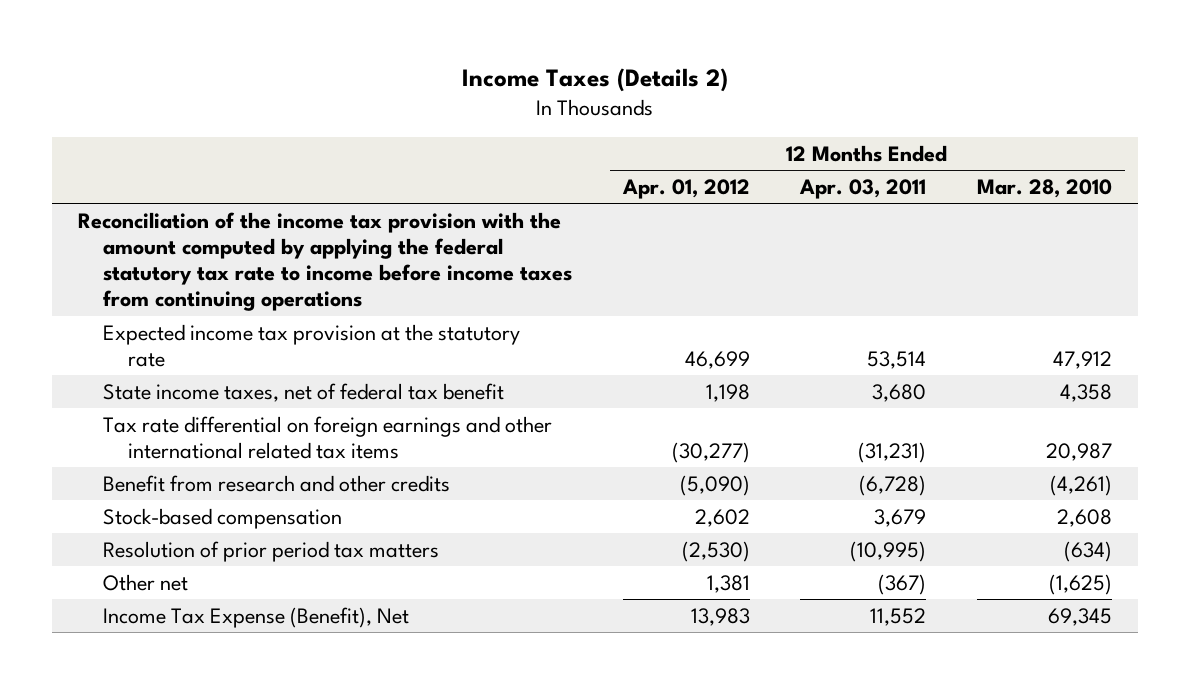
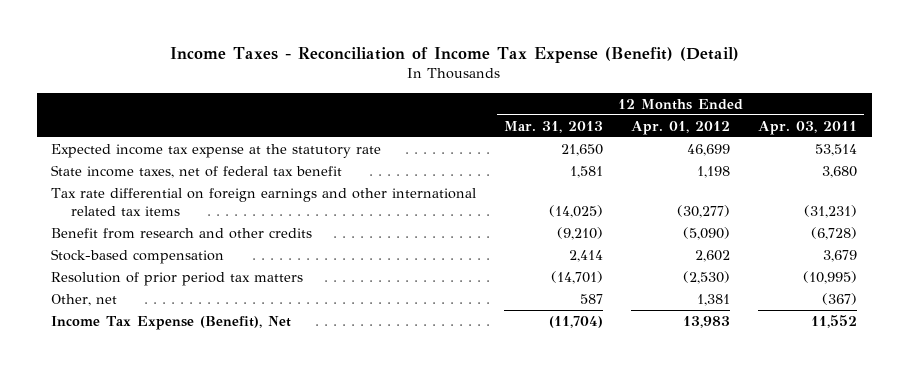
- Income Taxes (Details 2)
+ Income Taxes - Reconciliation of Income Tax Expense (Benefit) (Detail)
- | 12 Months Ended Apr. 01, 2012 | 12 Months Ended Apr. 03, 2011 | 12 Months Ended Mar. 28, 2010
+ | 12 Months Ended Mar. 31, 2013 | 12 Months Ended Apr. 01, 2012 | 12 Months Ended Apr. 03, 2011
- Reconciliation of the income tax provision with the amount computed by applying the federal statutory tax rate to income before income taxes from continuing operations
- Expected income tax provision at the statutory rate | 46,699 | 53,514 | 47,912
+ Expected income tax expense at the statutory rate | 21,650 | 46,699 | 53,514
- Other net | 1,381 | (367) | (1,625)
+ Other, net | 587 | 1,381 | (367)

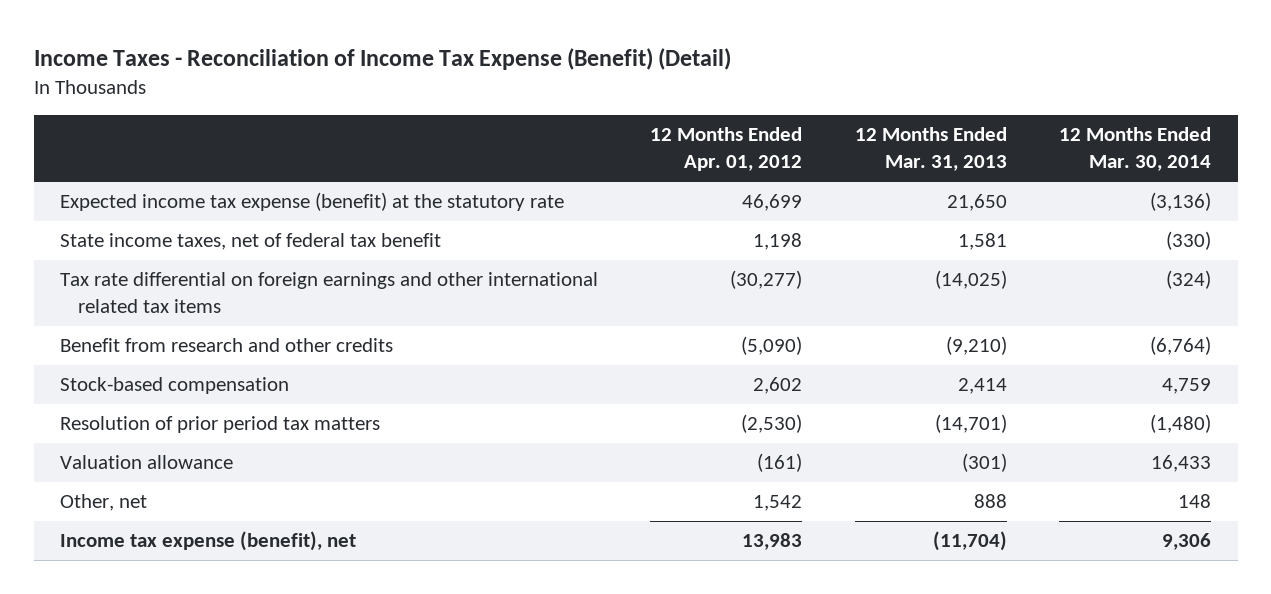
- | 12 Months Ended Mar. 31, 2013 | 12 Months Ended Apr. 01, 2012 | 12 Months Ended Apr. 03, 2011
+ | 12 Months Ended Apr. 01, 2012 | 12 Months Ended Mar. 31, 2013 | 12 Months Ended Mar. 30, 2014
- Expected income tax expense at the statutory rate | 21,650 | 46,699 | 53,514
+ Expected income tax expense (benefit) at the statutory rate | 46,699 | 21,650 | (3,136)
- Other, net | 587 | 1,381 | (367)
- Income Tax Expense (Benefit), Net | (11,704) | 13,983 | 11,552
+ Valuation allowance | (161) | (301) | 16,433
+ Other, net | 1,542 | 888 | 148
+ Income tax expense (benefit), net | 13,983 | (11,704) | 9,306

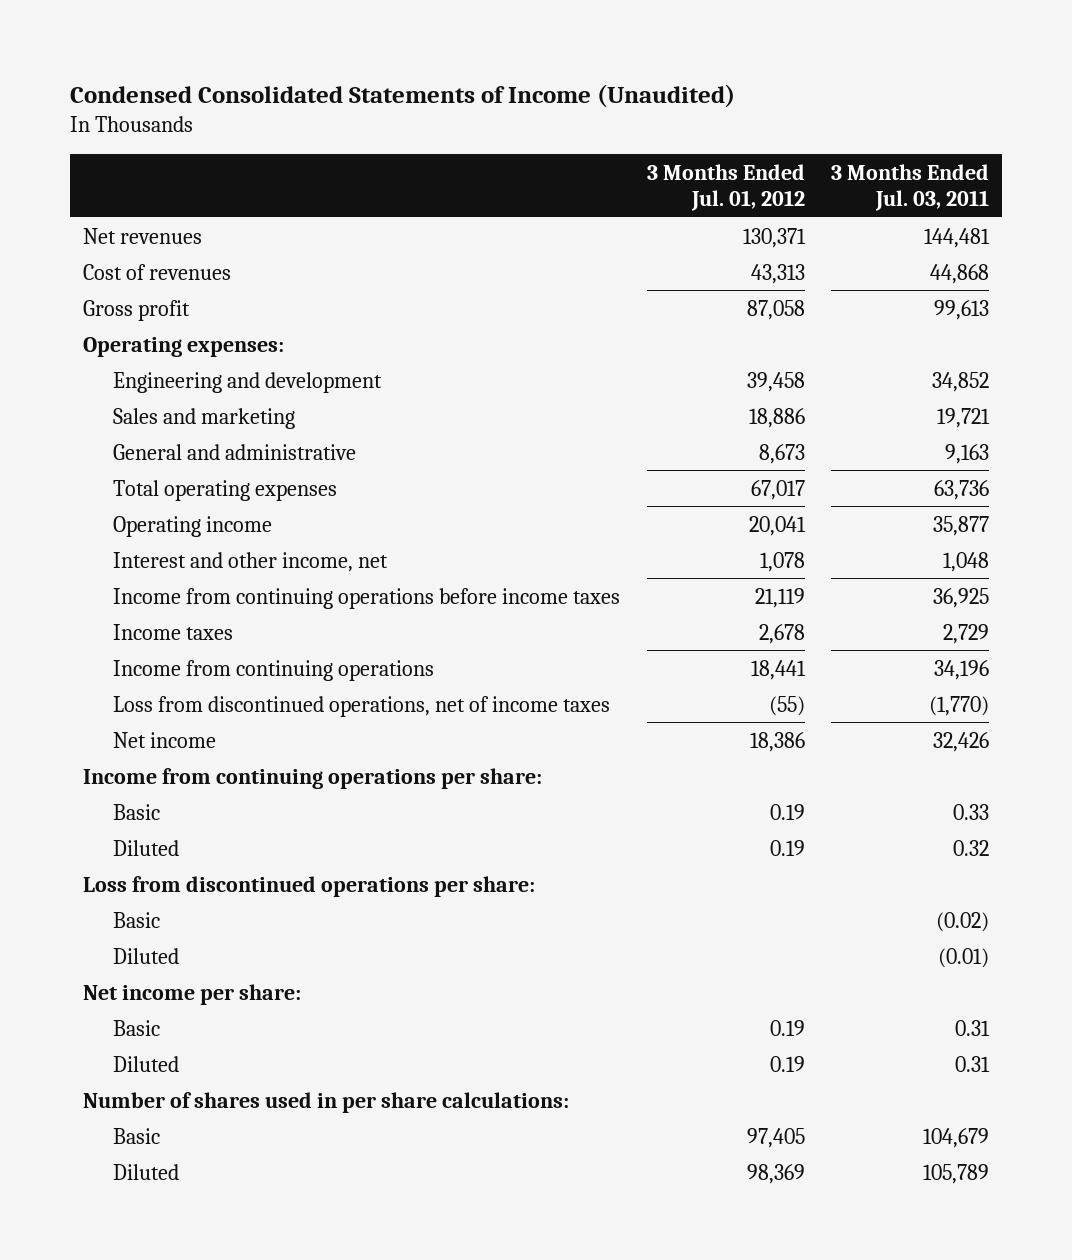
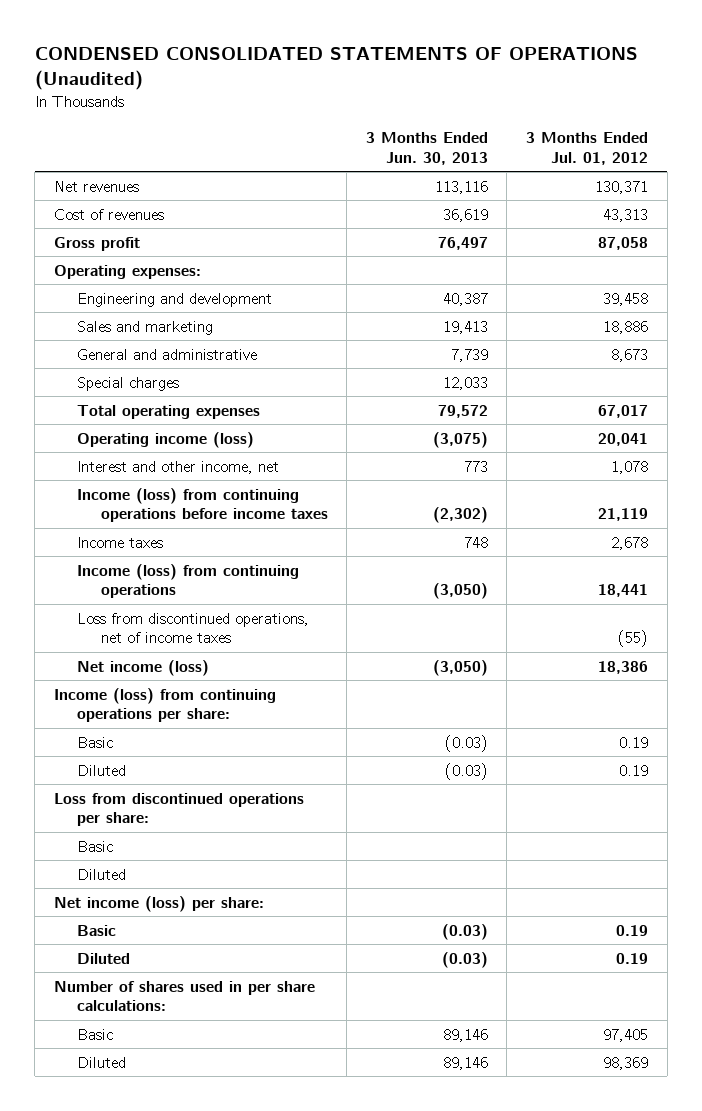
- Condensed Consolidated Statements of Income (Unaudited)
+ CONDENSED CONSOLIDATED STATEMENTS OF OPERATIONS (Unaudited)
- | 3 Months Ended Jul. 01, 2012 | 3 Months Ended Jul. 03, 2011
+ | 3 Months Ended Jun. 30, 2013 | 3 Months Ended Jul. 01, 2012
+ Special charges | 12,033 |
- Operating income | 20,041 | 35,877
+ Operating income (loss) | (3,075) | 20,041
- Income from continuing operations before income taxes | 21,119 | 36,925
+ Income (loss) from continuing operations before income taxes | (2,302) | 21,119
- Income from continuing operations | 18,441 | 34,196
+ Income (loss) from continuing operations | (3,050) | 18,441
- Net income | 18,386 | 32,426
- Income from continuing operations per share:
+ Net income (loss) | (3,050) | 18,386
+ Income (loss) from continuing operations per share:
- Net income per share:
+ Net income (loss) per share:

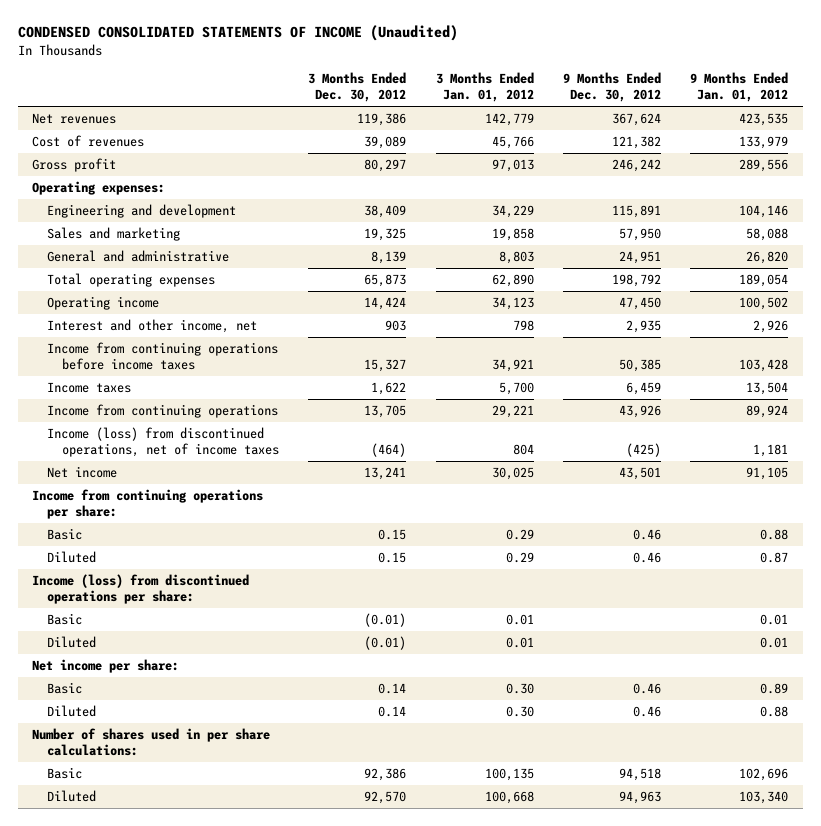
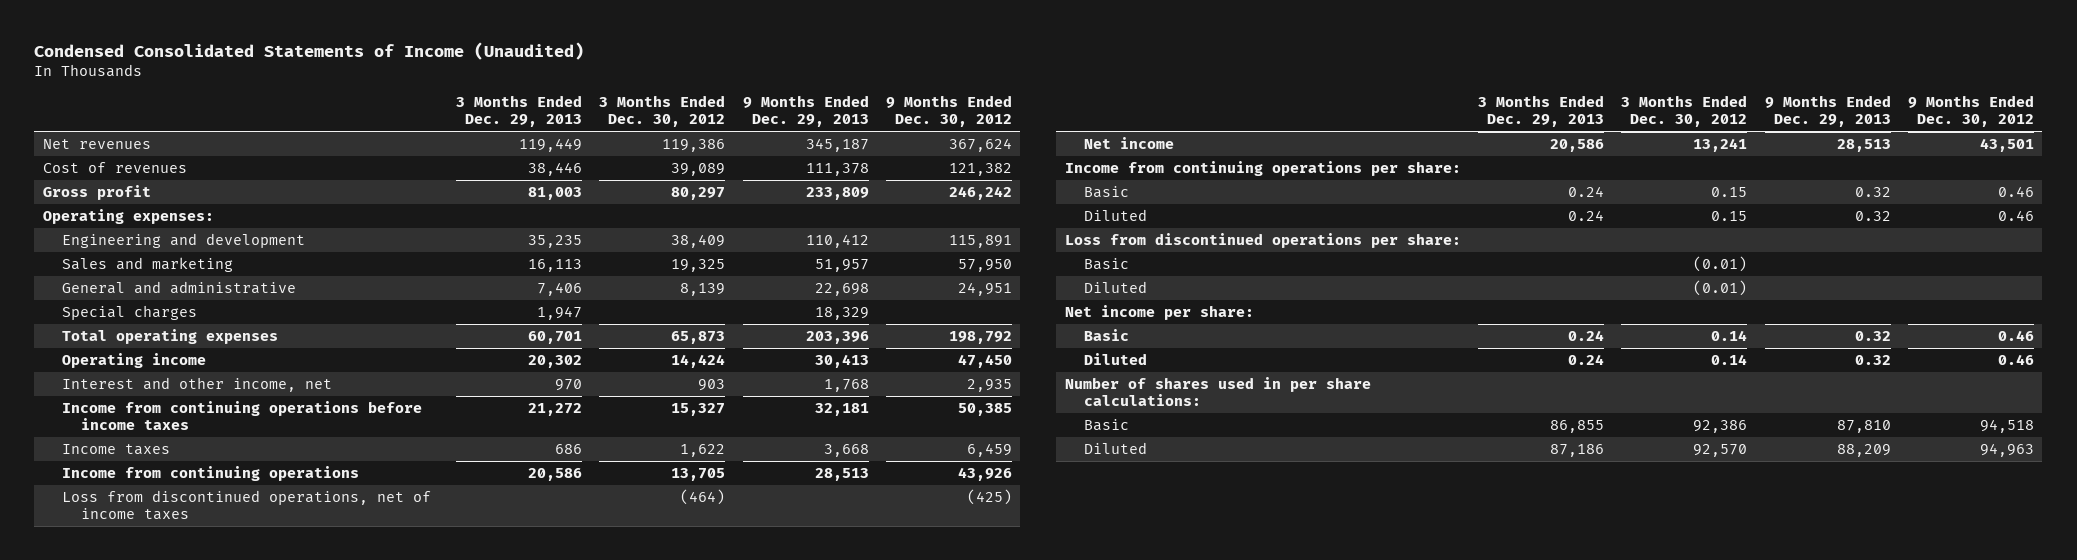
- CONDENSED CONSOLIDATED STATEMENTS OF INCOME (Unaudited)
+ Condensed Consolidated Statements of Income (Unaudited)
- | 3 Months Ended Dec. 30, 2012 | 3 Months Ended Jan. 01, 2012 | 9 Months Ended Dec. 30, 2012 | 9 Months Ended Jan. 01, 2012
+ | 3 Months Ended Dec. 29, 2013 | 3 Months Ended Dec. 30, 2012 | 9 Months Ended Dec. 29, 2013 | 9 Months Ended Dec. 30, 2012
+ Special charges | 1,947 | | 18,329 |
- Income (loss) from discontinued operations, net of income taxes | (464) | 804 | (425) | 1,181
+ Loss from discontinued operations, net of income taxes | | (464) | | (425)
- Income (loss) from discontinued operations per share:
+ Loss from discontinued operations per share:

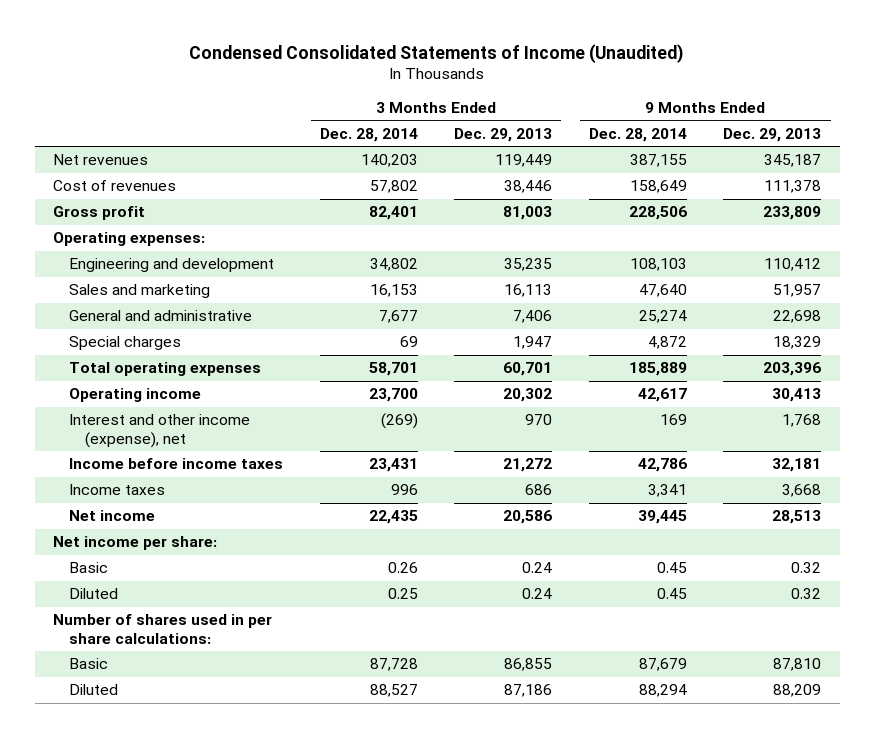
- | 3 Months Ended Dec. 29, 2013 | 3 Months Ended Dec. 30, 2012 | 9 Months Ended Dec. 29, 2013 | 9 Months Ended Dec. 30, 2012
+ | 3 Months Ended Dec. 28, 2014 | 3 Months Ended Dec. 29, 2013 | 9 Months Ended Dec. 28, 2014 | 9 Months Ended Dec. 29, 2013
- Interest and other income, net | 970 | 903 | 1,768 | 2,935
- Income from continuing operations before income taxes | 21,272 | 15,327 | 32,181 | 50,385
+ Interest and other income (expense), net | (269) | 970 | 169 | 1,768
+ Income before income taxes | 23,431 | 21,272 | 42,786 | 32,181
- Income from continuing operations | 20,586 | 13,705 | 28,513 | 43,926
- Loss from discontinued operations, net of income taxes | | (464) | | (425)
- Income from continuing operations per share:
- Basic | 0.24 | 0.15 | 0.32 | 0.46
- Diluted | 0.24 | 0.15 | 0.32 | 0.46
- Loss from discontinued operations per share:
- Basic | | (0.01) | |
- Diluted | | (0.01) | |

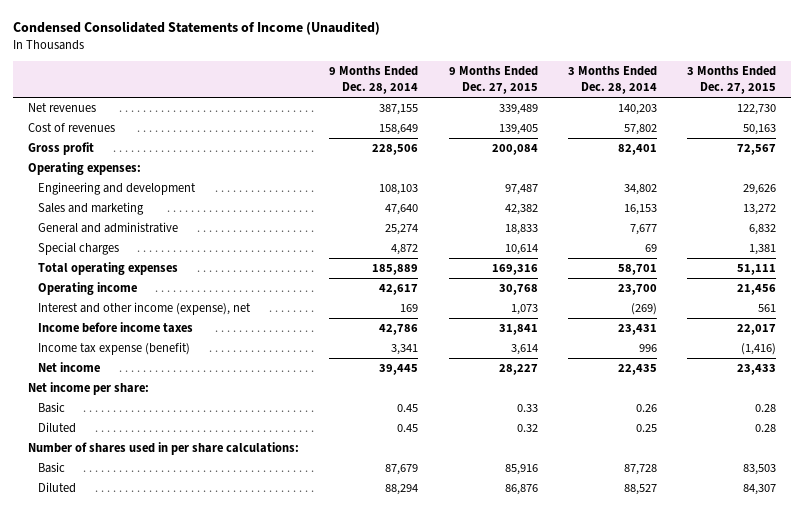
- | 3 Months Ended Dec. 28, 2014 | 3 Months Ended Dec. 29, 2013 | 9 Months Ended Dec. 28, 2014 | 9 Months Ended Dec. 29, 2013
+ | 9 Months Ended Dec. 28, 2014 | 9 Months Ended Dec. 27, 2015 | 3 Months Ended Dec. 28, 2014 | 3 Months Ended Dec. 27, 2015
- Income taxes | 996 | 686 | 3,341 | 3,668
+ Income tax expense (benefit) | 3,341 | 3,614 | 996 | (1,416)

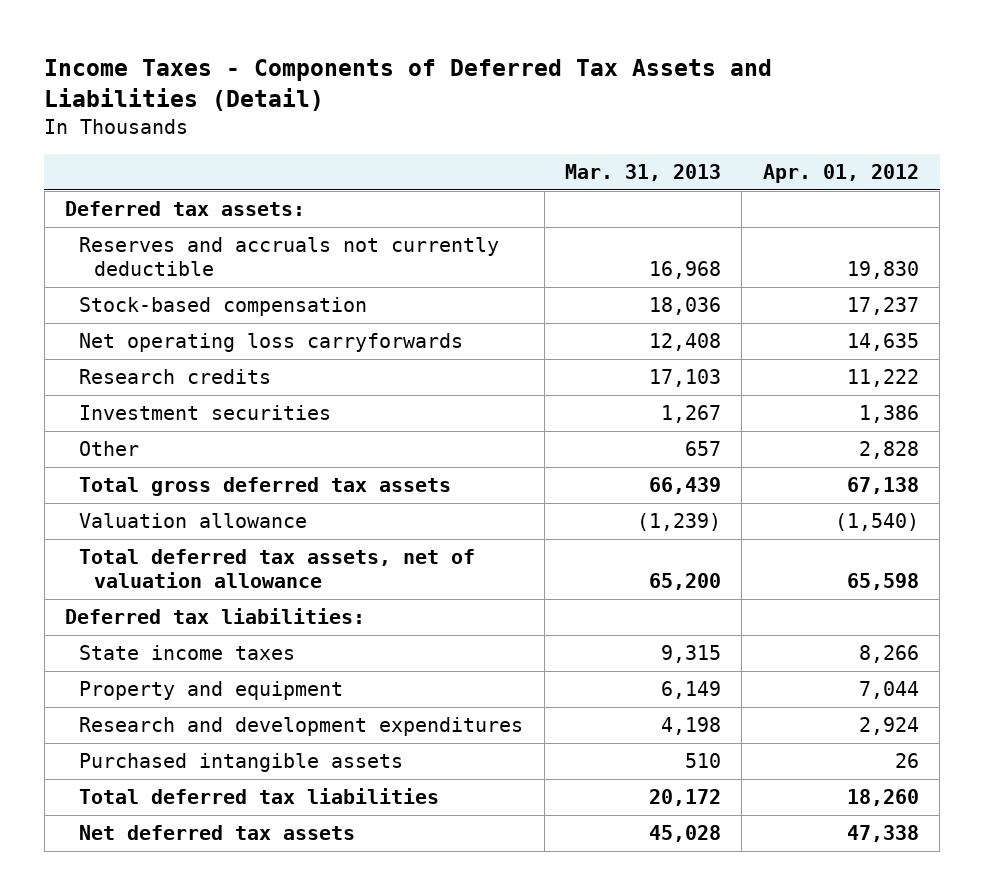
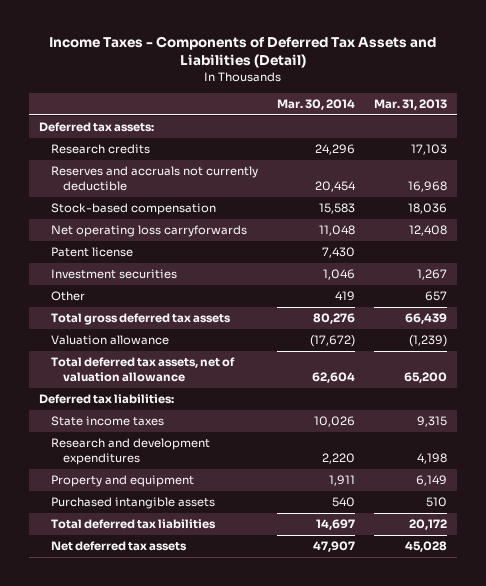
- | Mar. 31, 2013 | Apr. 01, 2012
+ | Mar. 30, 2014 | Mar. 31, 2013
moved up: Research credits | 24,296 | 17,103
+ Patent license | 7,430 |
moved down: Property and equipment | 1,911 | 6,149

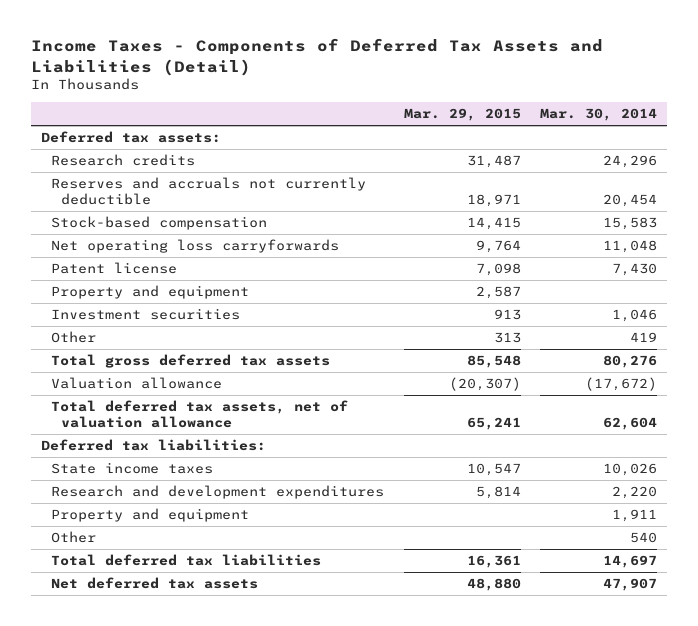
- | Mar. 30, 2014 | Mar. 31, 2013
+ | Mar. 29, 2015 | Mar. 30, 2014
+ Property and equipment | 2,587 |
- Purchased intangible assets | 540 | 510
+ Other | | 540

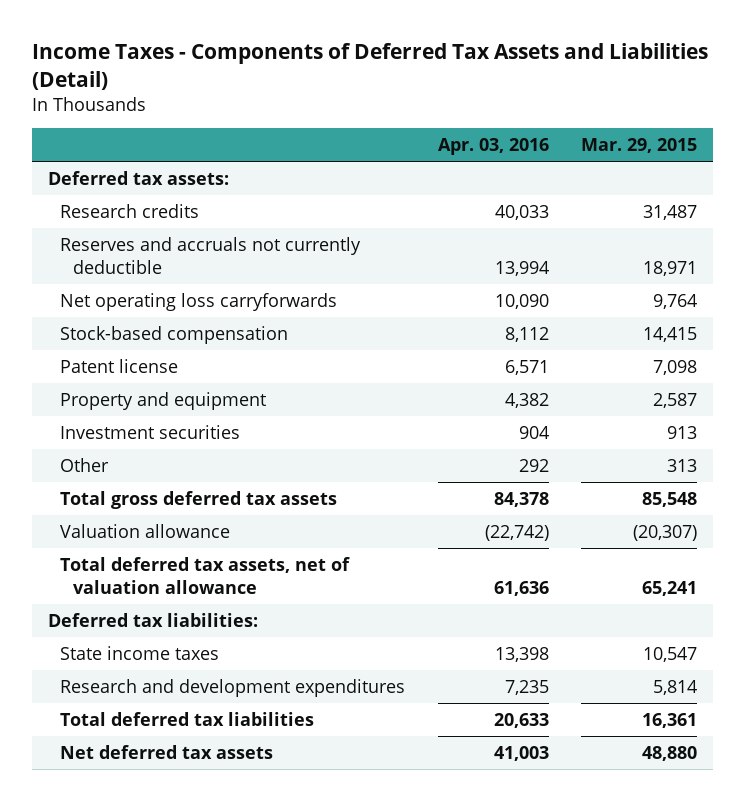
- | Mar. 29, 2015 | Mar. 30, 2014
+ | Apr. 03, 2016 | Mar. 29, 2015
moved down: Stock-based compensation | 8,112 | 14,415
- Property and equipment | | 1,911
- Other | | 540

